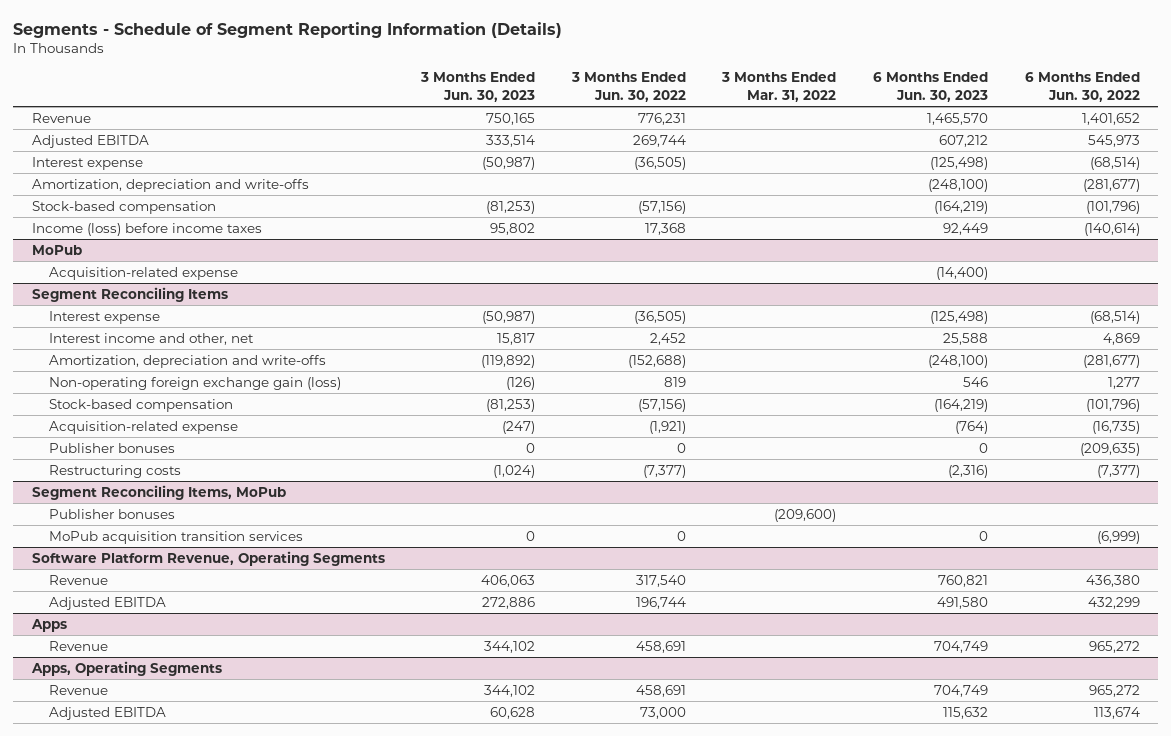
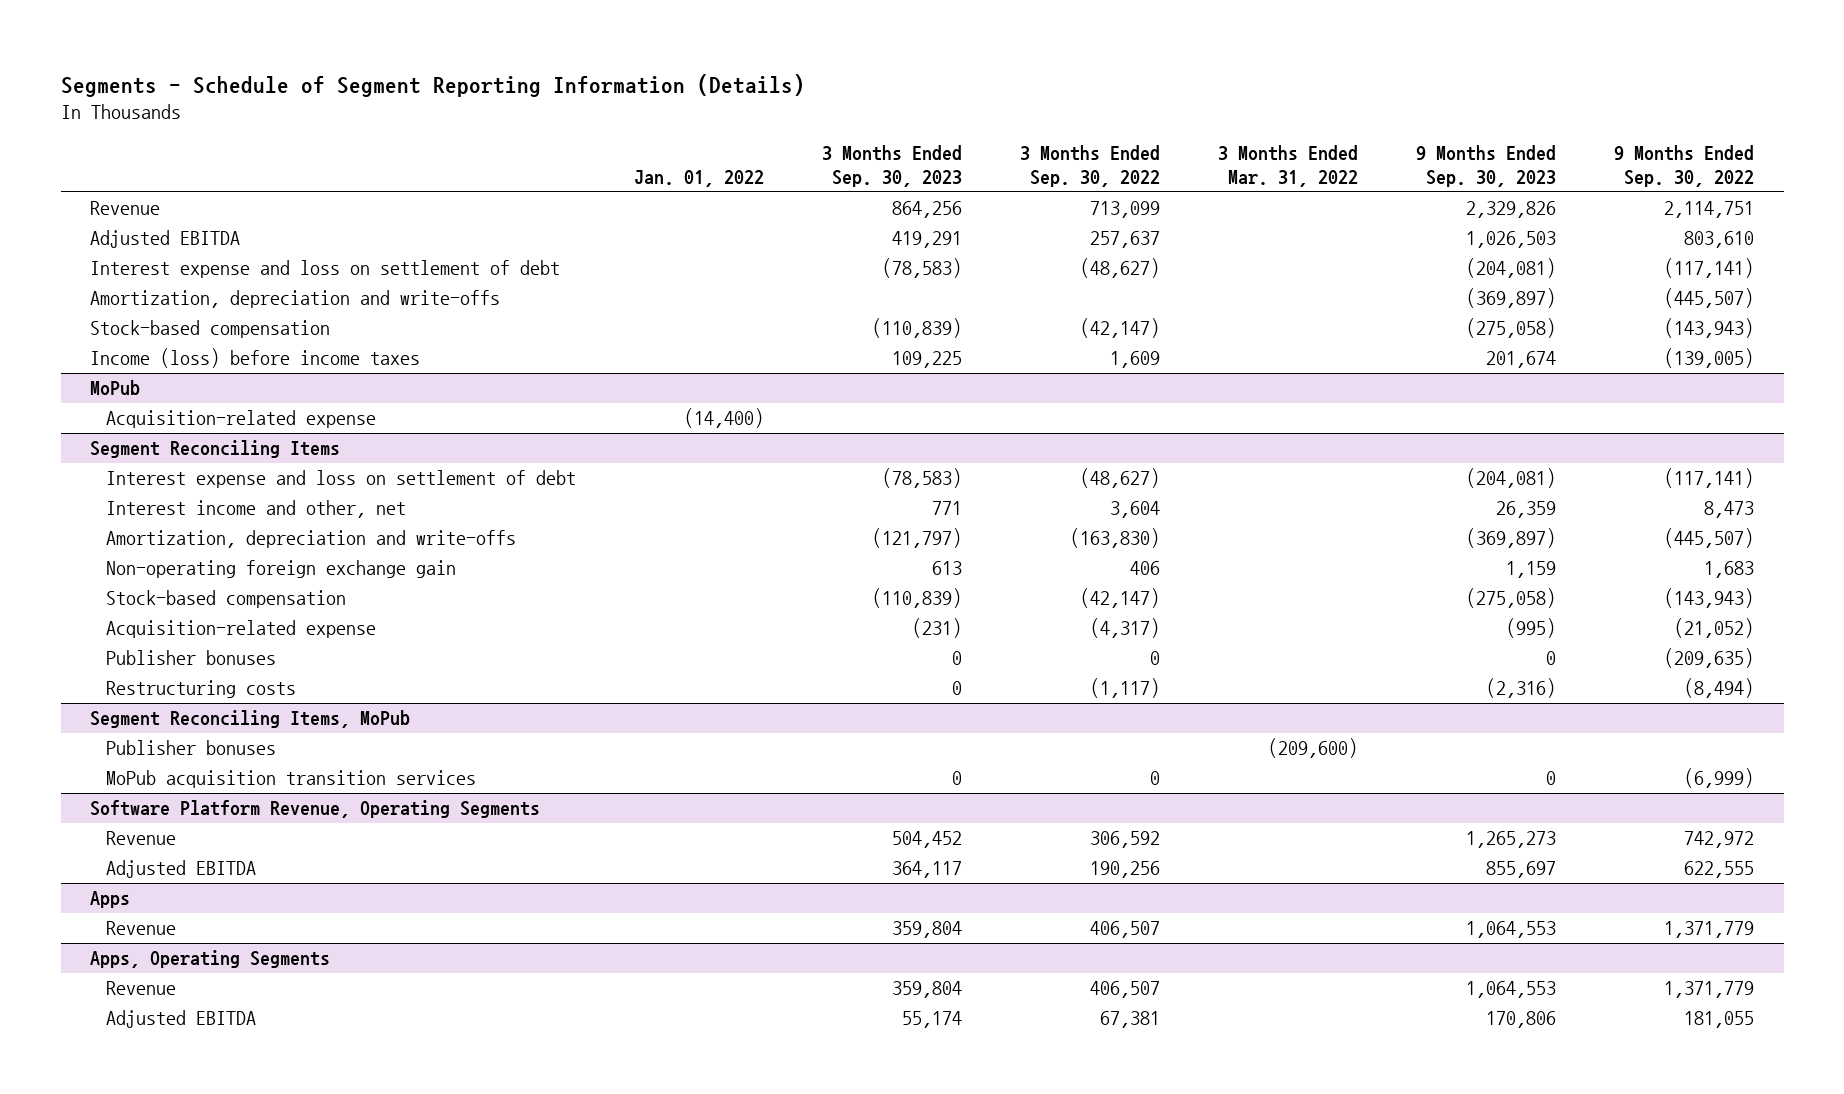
- | 3 Months Ended Jun. 30, 2023 | 3 Months Ended Jun. 30, 2022 | 3 Months Ended Mar. 31, 2022 | 6 Months Ended Jun. 30, 2023 | 6 Months Ended Jun. 30, 2022
+ | Jan. 01, 2022 | 3 Months Ended Sep. 30, 2023 | 3 Months Ended Sep. 30, 2022 | 3 Months Ended Mar. 31, 2022 | 9 Months Ended Sep. 30, 2023 | 9 Months Ended Sep. 30, 2022
- Interest expense | (50,987) | (36,505) | | (125,498) | (68,514)
+ Interest expense and loss on settlement of debt | | (78,583) | (48,627) | | (204,081) | (117,141)
@ Segment Reconciling Items
- Interest expense | (50,987) | (36,505) | | (125,498) | (68,514)
+ Interest expense and loss on settlement of debt | | (78,583) | (48,627) | | (204,081) | (117,141)
- Non-operating foreign exchange gain (loss) | (126) | 819 | | 546 | 1,277
+ Non-operating foreign exchange gain | | 613 | 406 | | 1,159 | 1,683

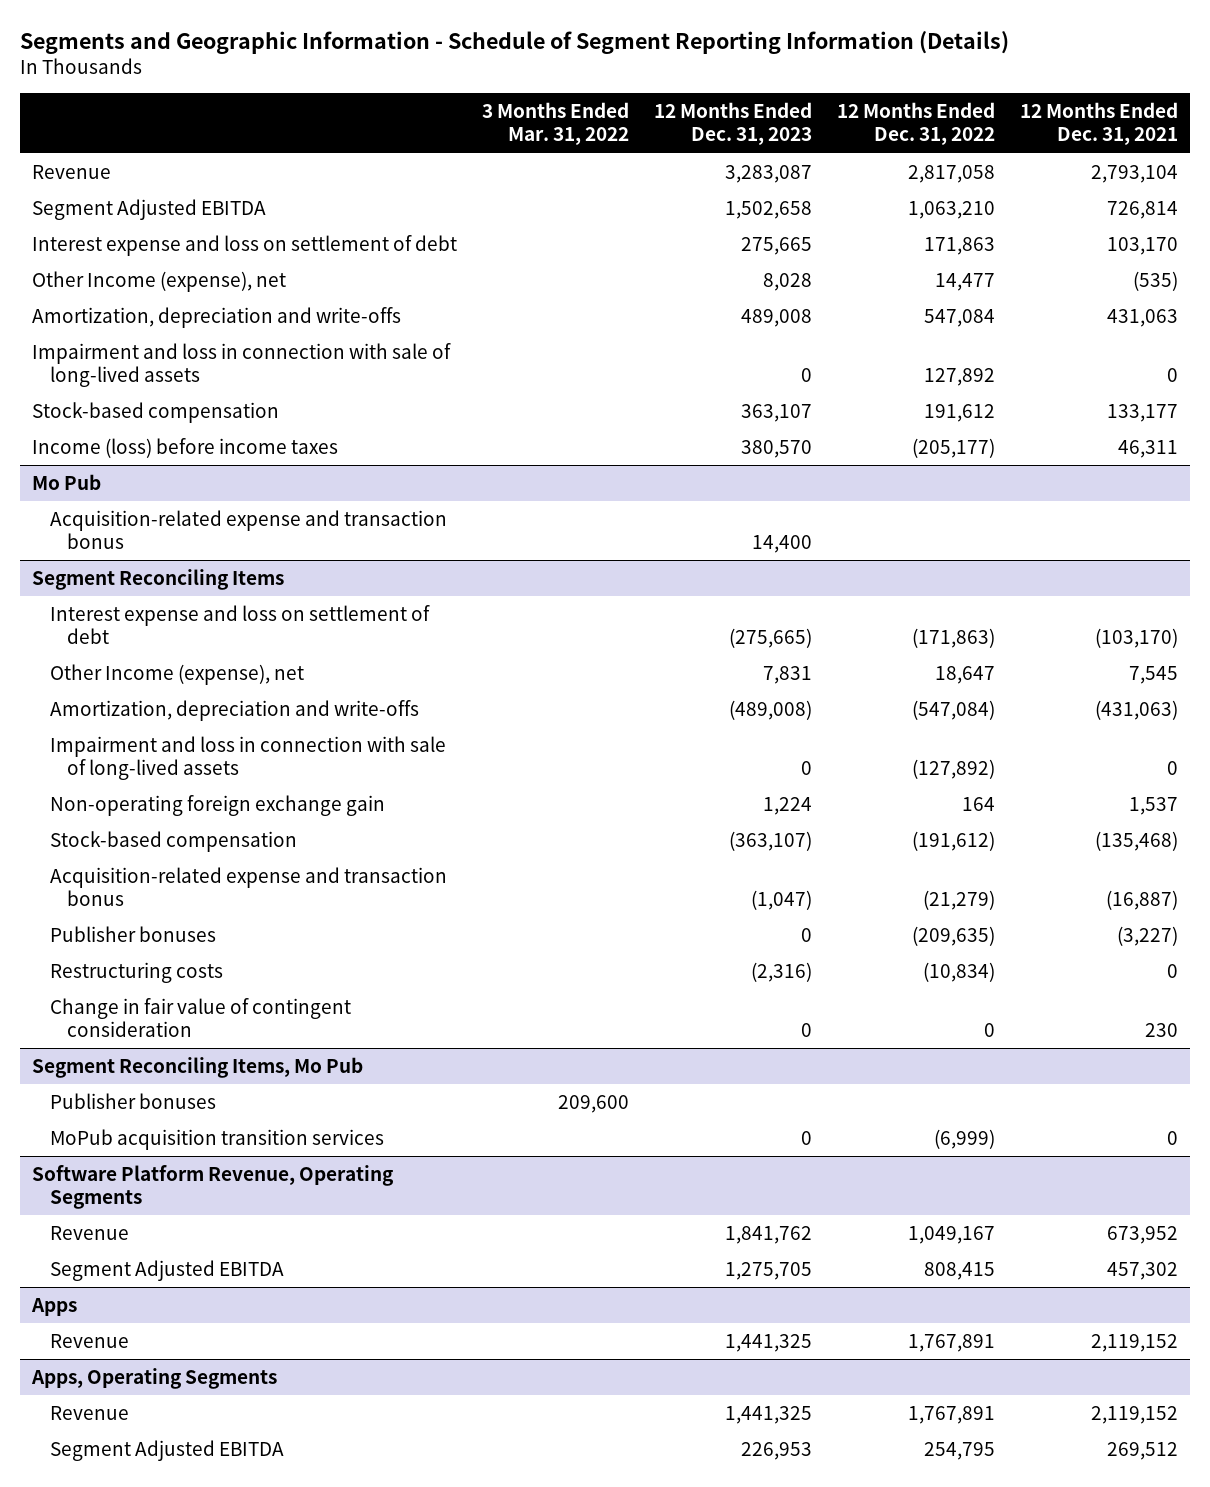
- Segments - Schedule of Segment Reporting Information (Details)
+ Segments and Geographic Information - Schedule of Segment Reporting Information (Details)
- | Jan. 01, 2022 | 3 Months Ended Sep. 30, 2023 | 3 Months Ended Sep. 30, 2022 | 3 Months Ended Mar. 31, 2022 | 9 Months Ended Sep. 30, 2023 | 9 Months Ended Sep. 30, 2022
+ | 3 Months Ended Mar. 31, 2022 | 12 Months Ended Dec. 31, 2023 | 12 Months Ended Dec. 31, 2022 | 12 Months Ended Dec. 31, 2021
- Adjusted EBITDA | | 419,291 | 257,637 | | 1,026,503 | 803,610
+ Segment Adjusted EBITDA | | 1,502,658 | 1,063,210 | 726,814
+ Other Income (expense), net | | 8,028 | 14,477 | (535)
+ Impairment and loss in connection with sale of long-lived assets | | 0 | 127,892 | 0
- MoPub
- Acquisition-related expense | (14,400) | | | | |
+ Mo Pub
+ Acquisition-related expense and transaction bonus | | 14,400 | |
@ Segment Reconciling Items
- Interest income and other, net | | 771 | 3,604 | | 26,359 | 8,473
+ Other Income (expense), net | | 7,831 | 18,647 | 7,545
+ Impairment and loss in connection with sale of long-lived assets | | 0 | (127,892) | 0
- Acquisition-related expense | | (231) | (4,317) | | (995) | (21,052)
+ Acquisition-related expense and transaction bonus | | (1,047) | (21,279) | (16,887)
- Segment Reconciling Items, MoPub
- Publisher bonuses | | | | (209,600) | |
@ Segment Reconciling Items
+ Change in fair value of contingent consideration | | 0 | 0 | 230
+ Segment Reconciling Items, Mo Pub
+ Publisher bonuses | 209,600 | | |
@ Software Platform Revenue, Operating Segments
- Adjusted EBITDA | | 364,117 | 190,256 | | 855,697 | 622,555
+ Segment Adjusted EBITDA | | 1,275,705 | 808,415 | 457,302
@ Apps, Operating Segments
- Adjusted EBITDA | | 55,174 | 67,381 | | 170,806 | 181,055
+ Segment Adjusted EBITDA | | 226,953 | 254,795 | 269,512

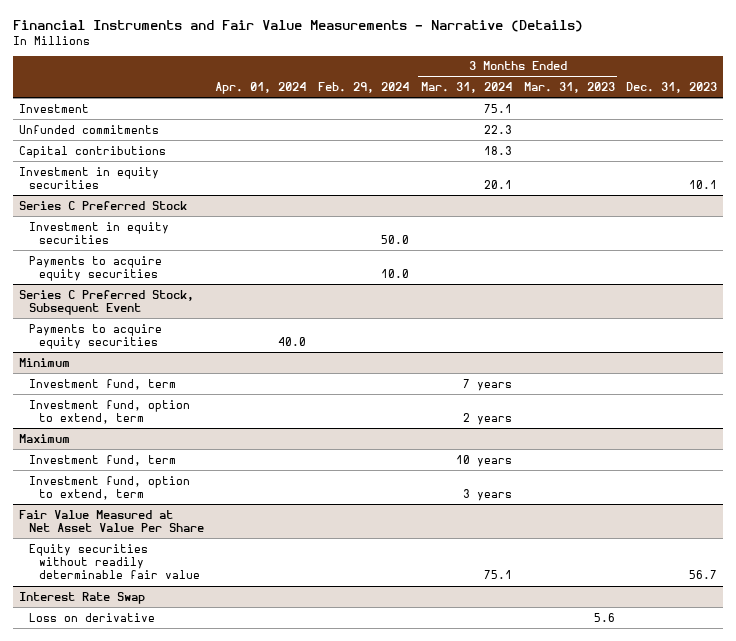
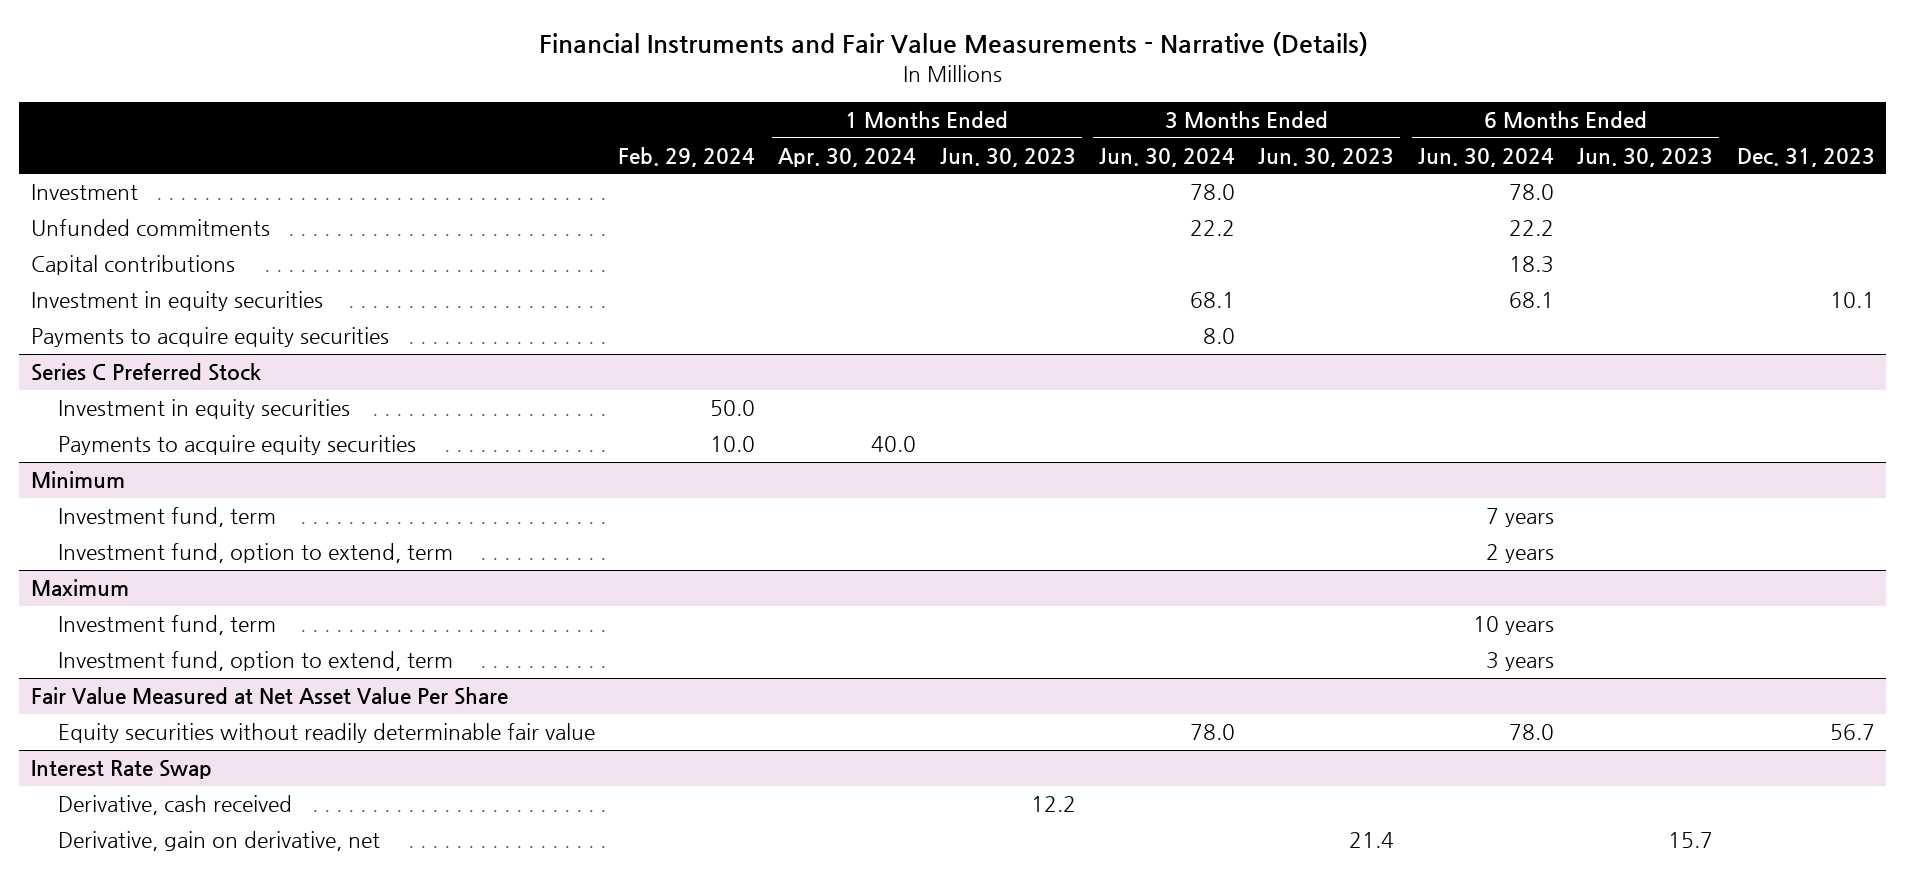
- | Apr. 01, 2024 | Feb. 29, 2024 | 3 Months Ended Mar. 31, 2024 | 3 Months Ended Mar. 31, 2023 | Dec. 31, 2023
+ | Feb. 29, 2024 | 1 Months Ended Apr. 30, 2024 | 1 Months Ended Jun. 30, 2023 | 3 Months Ended Jun. 30, 2024 | 3 Months Ended Jun. 30, 2023 | 6 Months Ended Jun. 30, 2024 | 6 Months Ended Jun. 30, 2023 | Dec. 31, 2023
+ Payments to acquire equity securities | | | | 8.0 | | | |
- Series C Preferred Stock, Subsequent Event
- Payments to acquire equity securities | 40.0 | | | |
@ Interest Rate Swap
- Loss on derivative | | | | 5.6 |
+ Derivative, cash received | | | 12.2 | | | | |
+ Derivative, gain on derivative, net | | | | | 21.4 | | 15.7 |

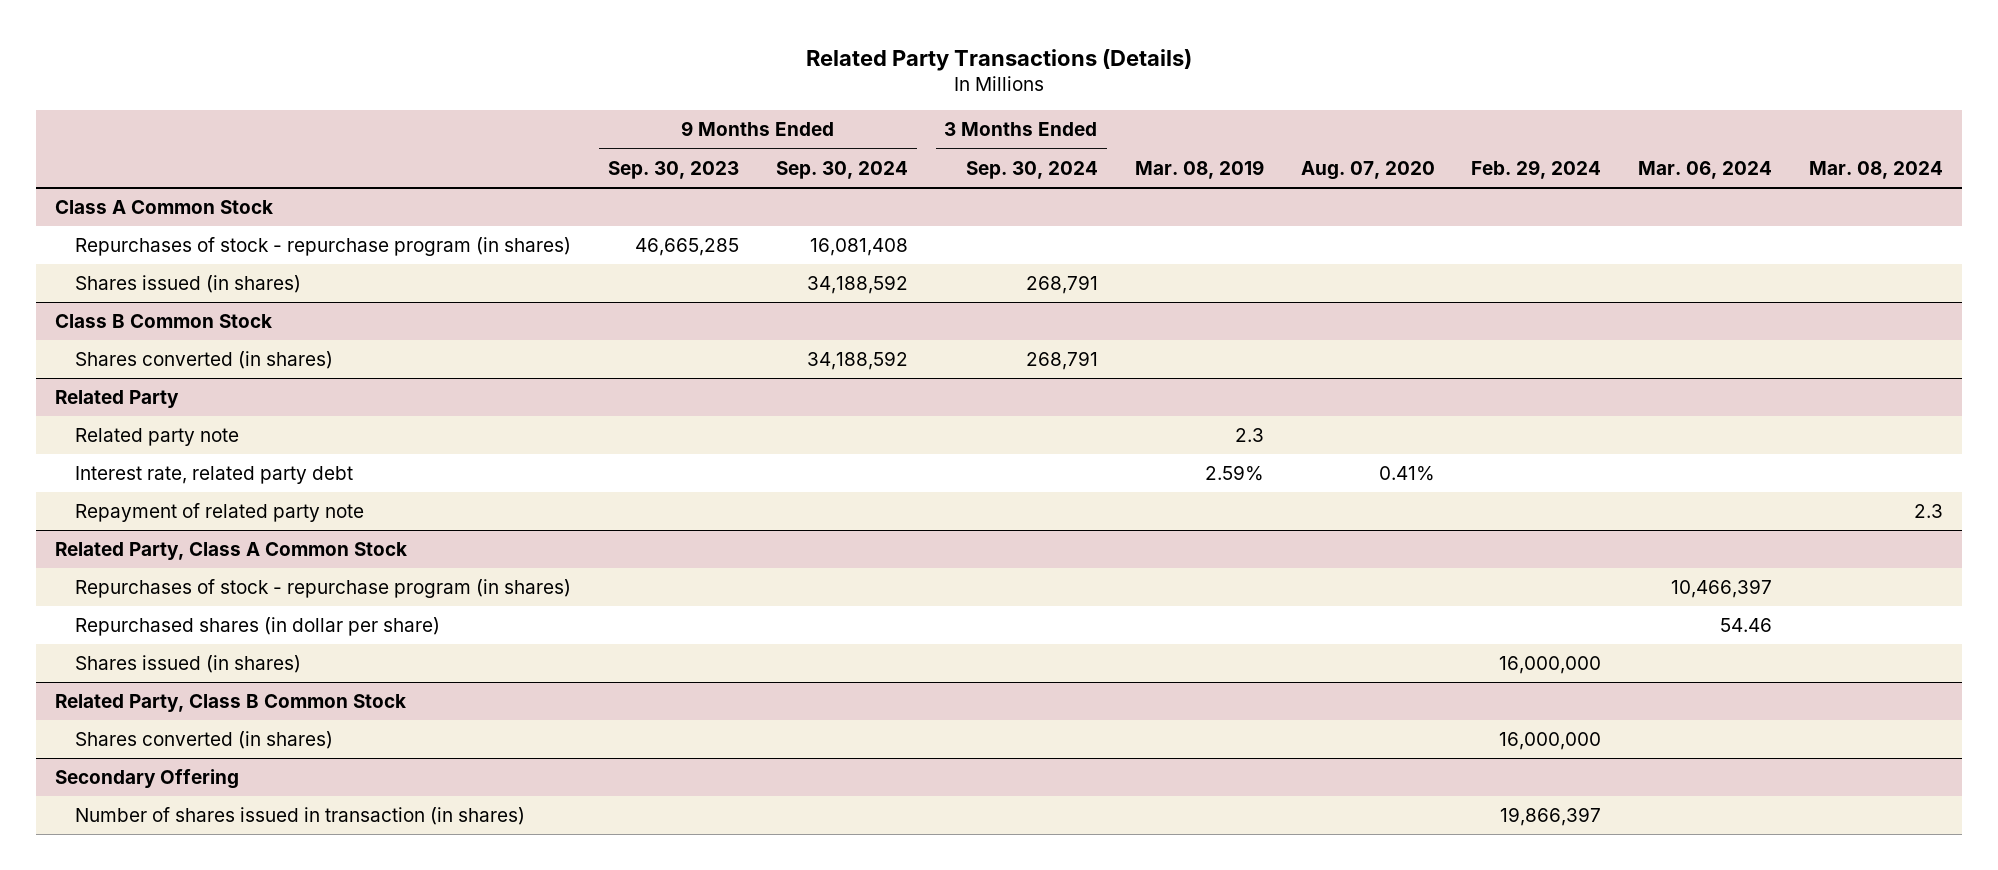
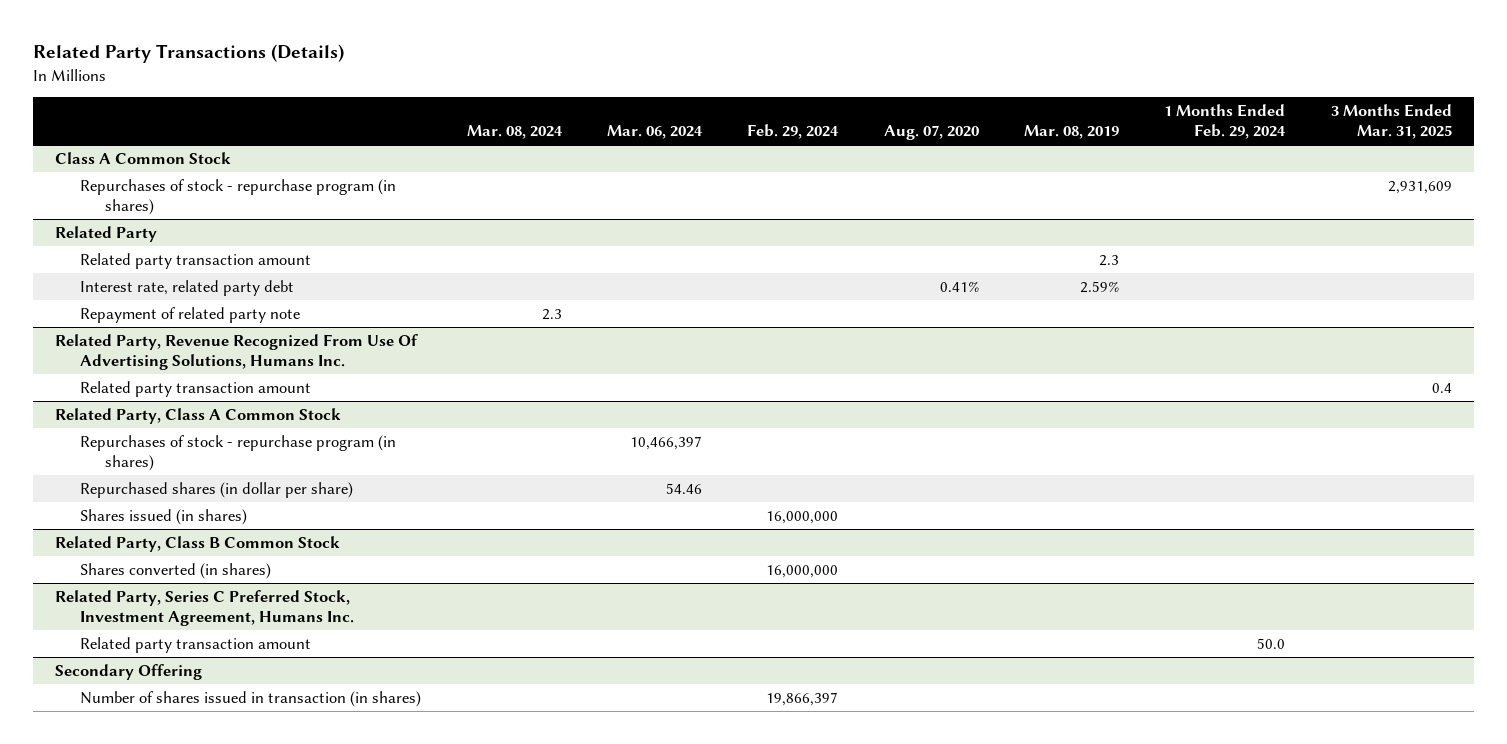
- | 9 Months Ended Sep. 30, 2023 | 9 Months Ended Sep. 30, 2024 | 3 Months Ended Sep. 30, 2024 | Mar. 08, 2019 | Aug. 07, 2020 | Feb. 29, 2024 | Mar. 06, 2024 | Mar. 08, 2024
+ | Mar. 08, 2024 | Mar. 06, 2024 | Feb. 29, 2024 | Aug. 07, 2020 | Mar. 08, 2019 | 1 Months Ended Feb. 29, 2024 | 3 Months Ended Mar. 31, 2025
@ Class A Common Stock
- Shares issued (in shares) | | 34,188,592 | 268,791 | | | | |
- Class B Common Stock
- Shares converted (in shares) | | 34,188,592 | 268,791 | | | | |
@ Related Party
- Related party note | | | | 2.3 | | | |
+ Related party transaction amount | | | | | 2.3 | |
+ Related Party, Revenue Recognized From Use Of Advertising Solutions, Humans Inc.
+ Related party transaction amount | | | | | | | 0.4
+ Related Party, Series C Preferred Stock, Investment Agreement, Humans Inc.
+ Related party transaction amount | | | | | | 50.0 |

